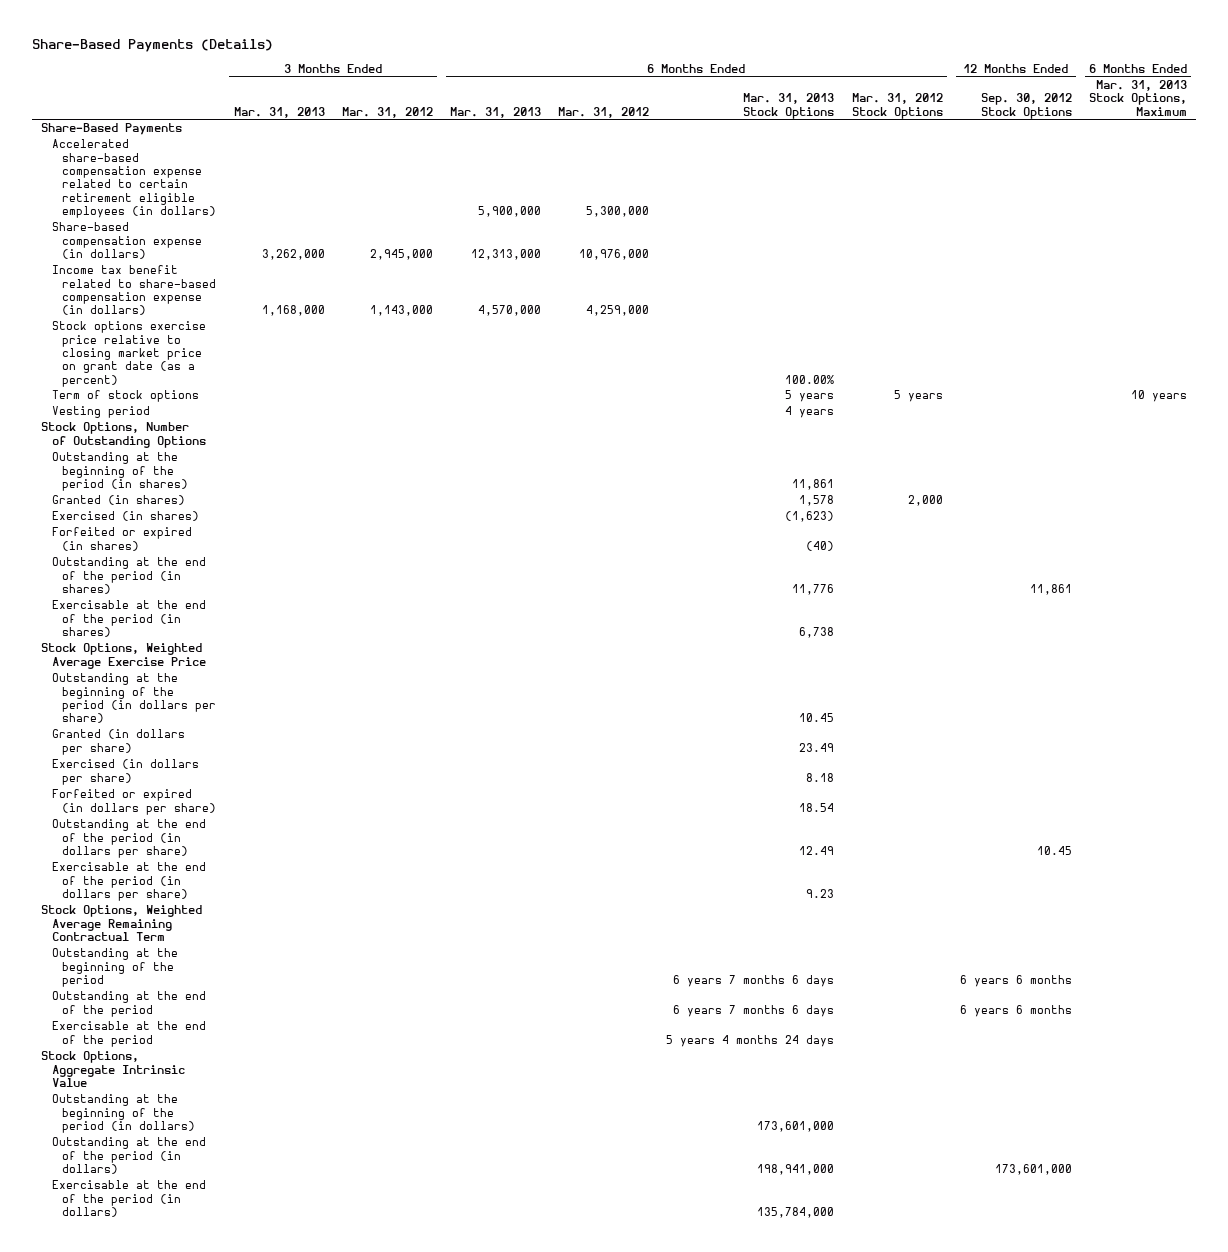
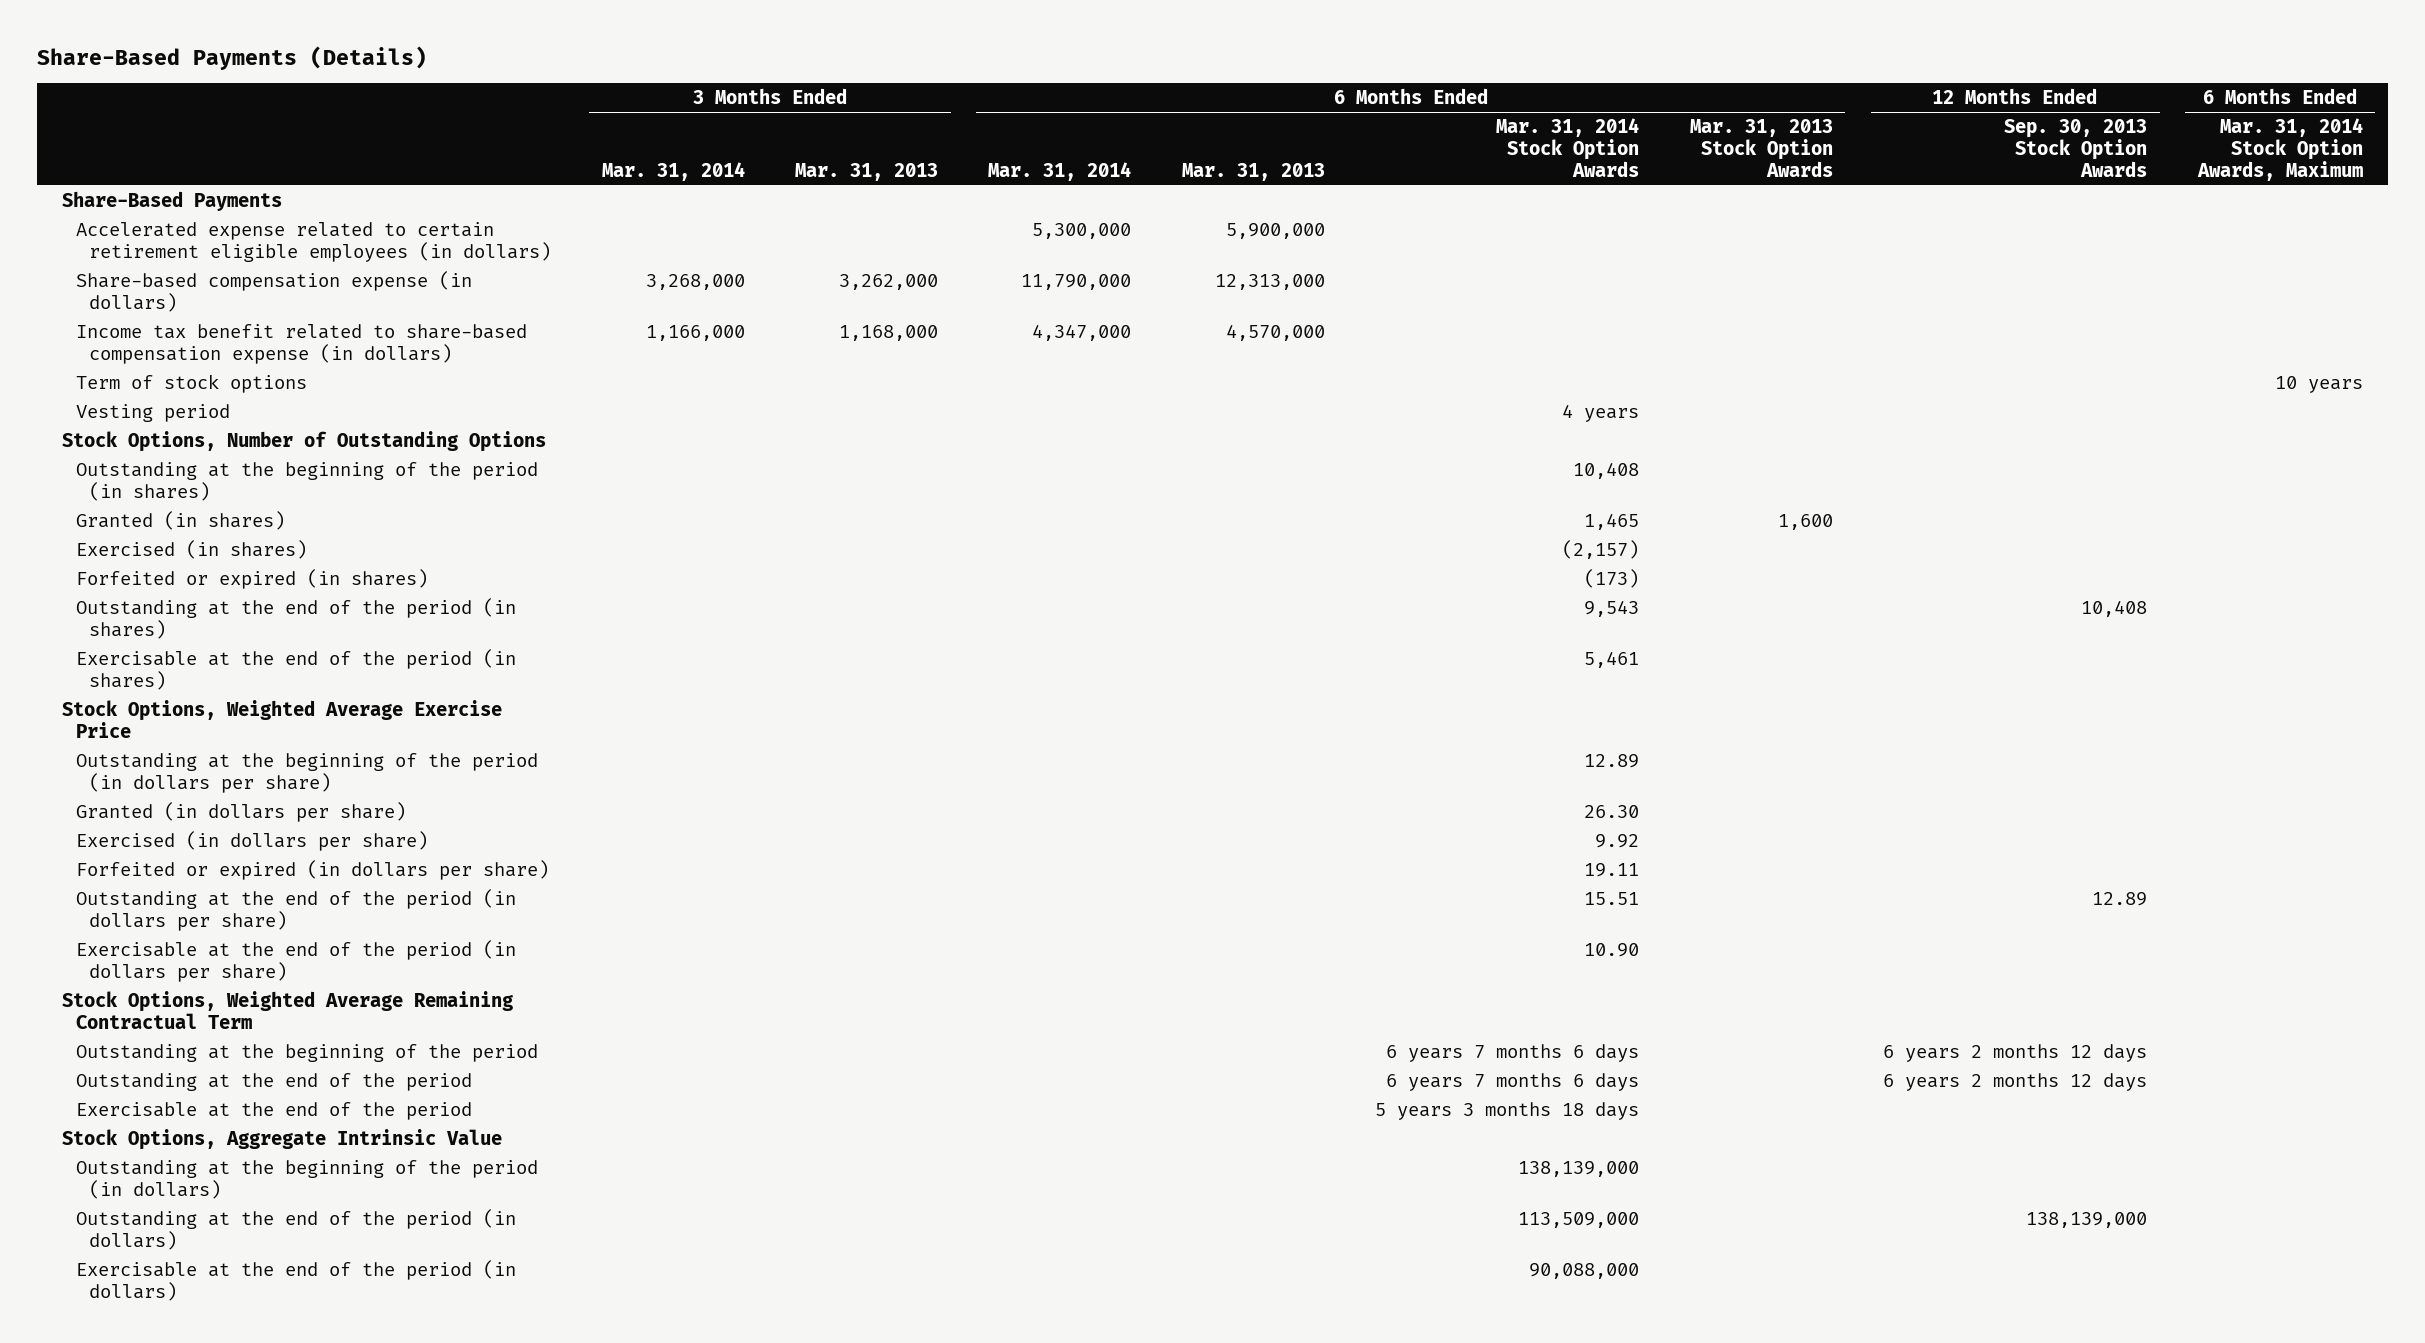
- | 3 Months Ended Mar. 31, 2013 | 3 Months Ended Mar. 31, 2012 | 6 Months Ended Mar. 31, 2013 | 6 Months Ended Mar. 31, 2012 | 6 Months Ended Mar. 31, 2013 Stock Options | 6 Months Ended Mar. 31, 2012 Stock Options | 12 Months Ended Sep. 30, 2012 Stock Options | 6 Months Ended Mar. 31, 2013 Stock Options, Maximum
+ | 3 Months Ended Mar. 31, 2014 | 3 Months Ended Mar. 31, 2013 | 6 Months Ended Mar. 31, 2014 | 6 Months Ended Mar. 31, 2013 | 6 Months Ended Mar. 31, 2014 Stock Option Awards | 6 Months Ended Mar. 31, 2013 Stock Option Awards | 12 Months Ended Sep. 30, 2013 Stock Option Awards | 6 Months Ended Mar. 31, 2014 Stock Option Awards, Maximum
- Accelerated share-based compensation expense related to certain retirement eligible employees (in dollars) | | | 5,900,000 | 5,300,000 | | | |
+ Accelerated expense related to certain retirement eligible employees (in dollars) | | | 5,300,000 | 5,900,000 | | | |
- Stock options exercise price relative to closing market price on grant date (as a percent) | | | | | 100.00% | | |

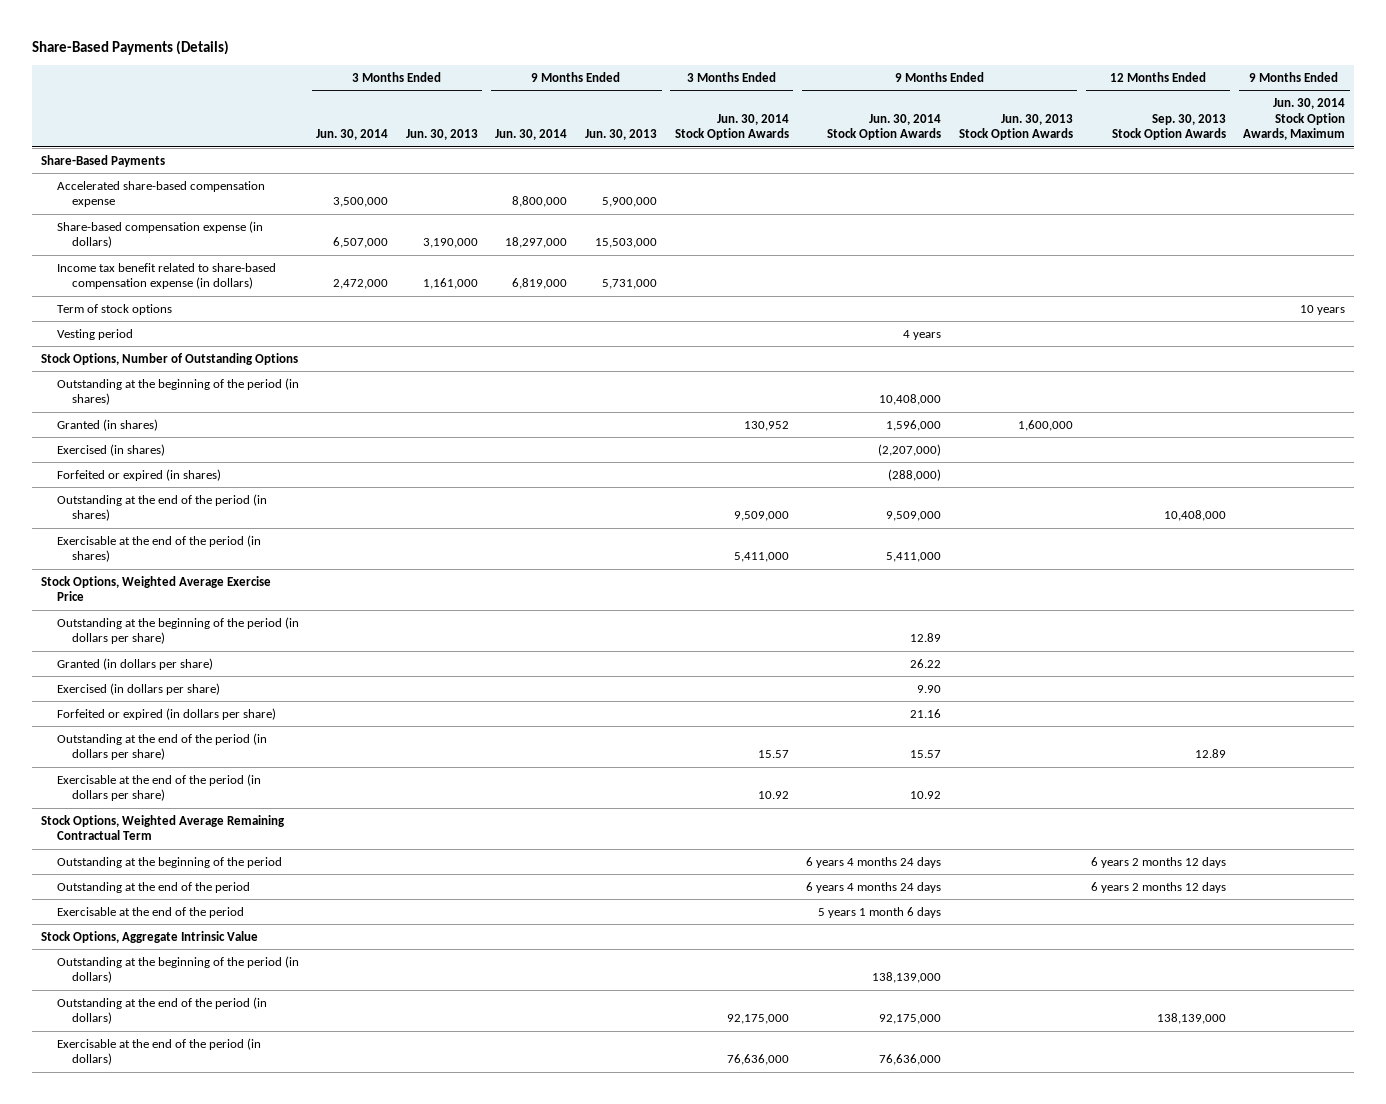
- | 3 Months Ended Mar. 31, 2014 | 3 Months Ended Mar. 31, 2013 | 6 Months Ended Mar. 31, 2014 | 6 Months Ended Mar. 31, 2013 | 6 Months Ended Mar. 31, 2014 Stock Option Awards | 6 Months Ended Mar. 31, 2013 Stock Option Awards | 12 Months Ended Sep. 30, 2013 Stock Option Awards | 6 Months Ended Mar. 31, 2014 Stock Option Awards, Maximum
+ | 3 Months Ended Jun. 30, 2014 | 3 Months Ended Jun. 30, 2013 | 9 Months Ended Jun. 30, 2014 | 9 Months Ended Jun. 30, 2013 | 3 Months Ended Jun. 30, 2014 Stock Option Awards | 9 Months Ended Jun. 30, 2014 Stock Option Awards | 9 Months Ended Jun. 30, 2013 Stock Option Awards | 12 Months Ended Sep. 30, 2013 Stock Option Awards | 9 Months Ended Jun. 30, 2014 Stock Option Awards, Maximum
- Accelerated expense related to certain retirement eligible employees (in dollars) | | | 5,300,000 | 5,900,000 | | | |
+ Accelerated share-based compensation expense | 3,500,000 | | 8,800,000 | 5,900,000 | | | | |
- Outstanding at the end of the period (in shares) | | | | | 9,543 | | 10,408 |
+ Outstanding at the end of the period (in shares) | | | | | 9,509,000 | 9,509,000 | | 10,408,000 |

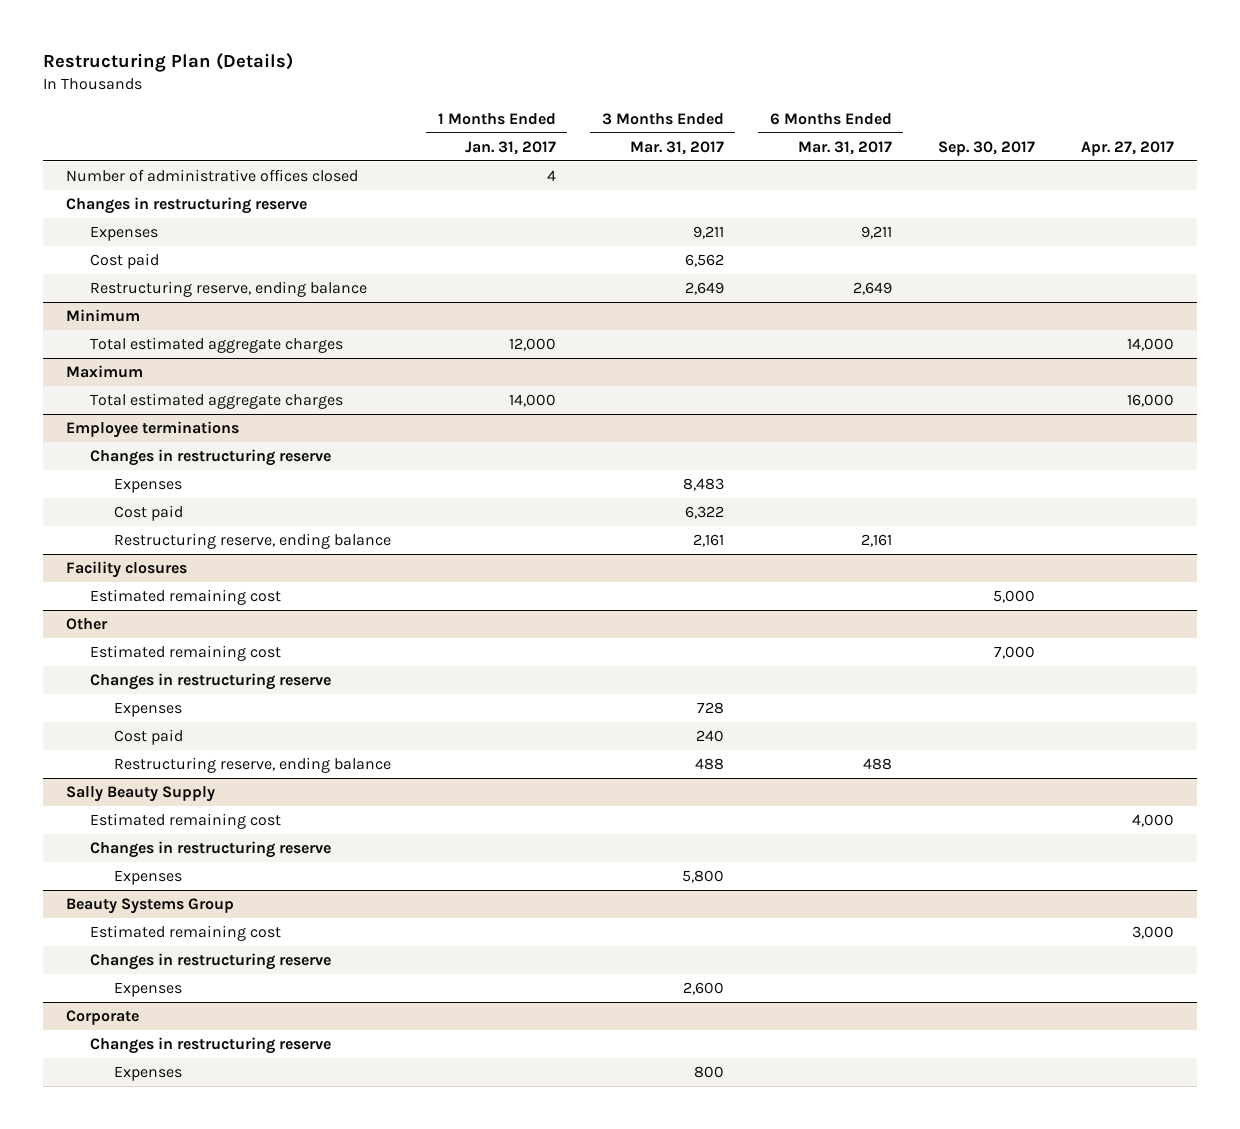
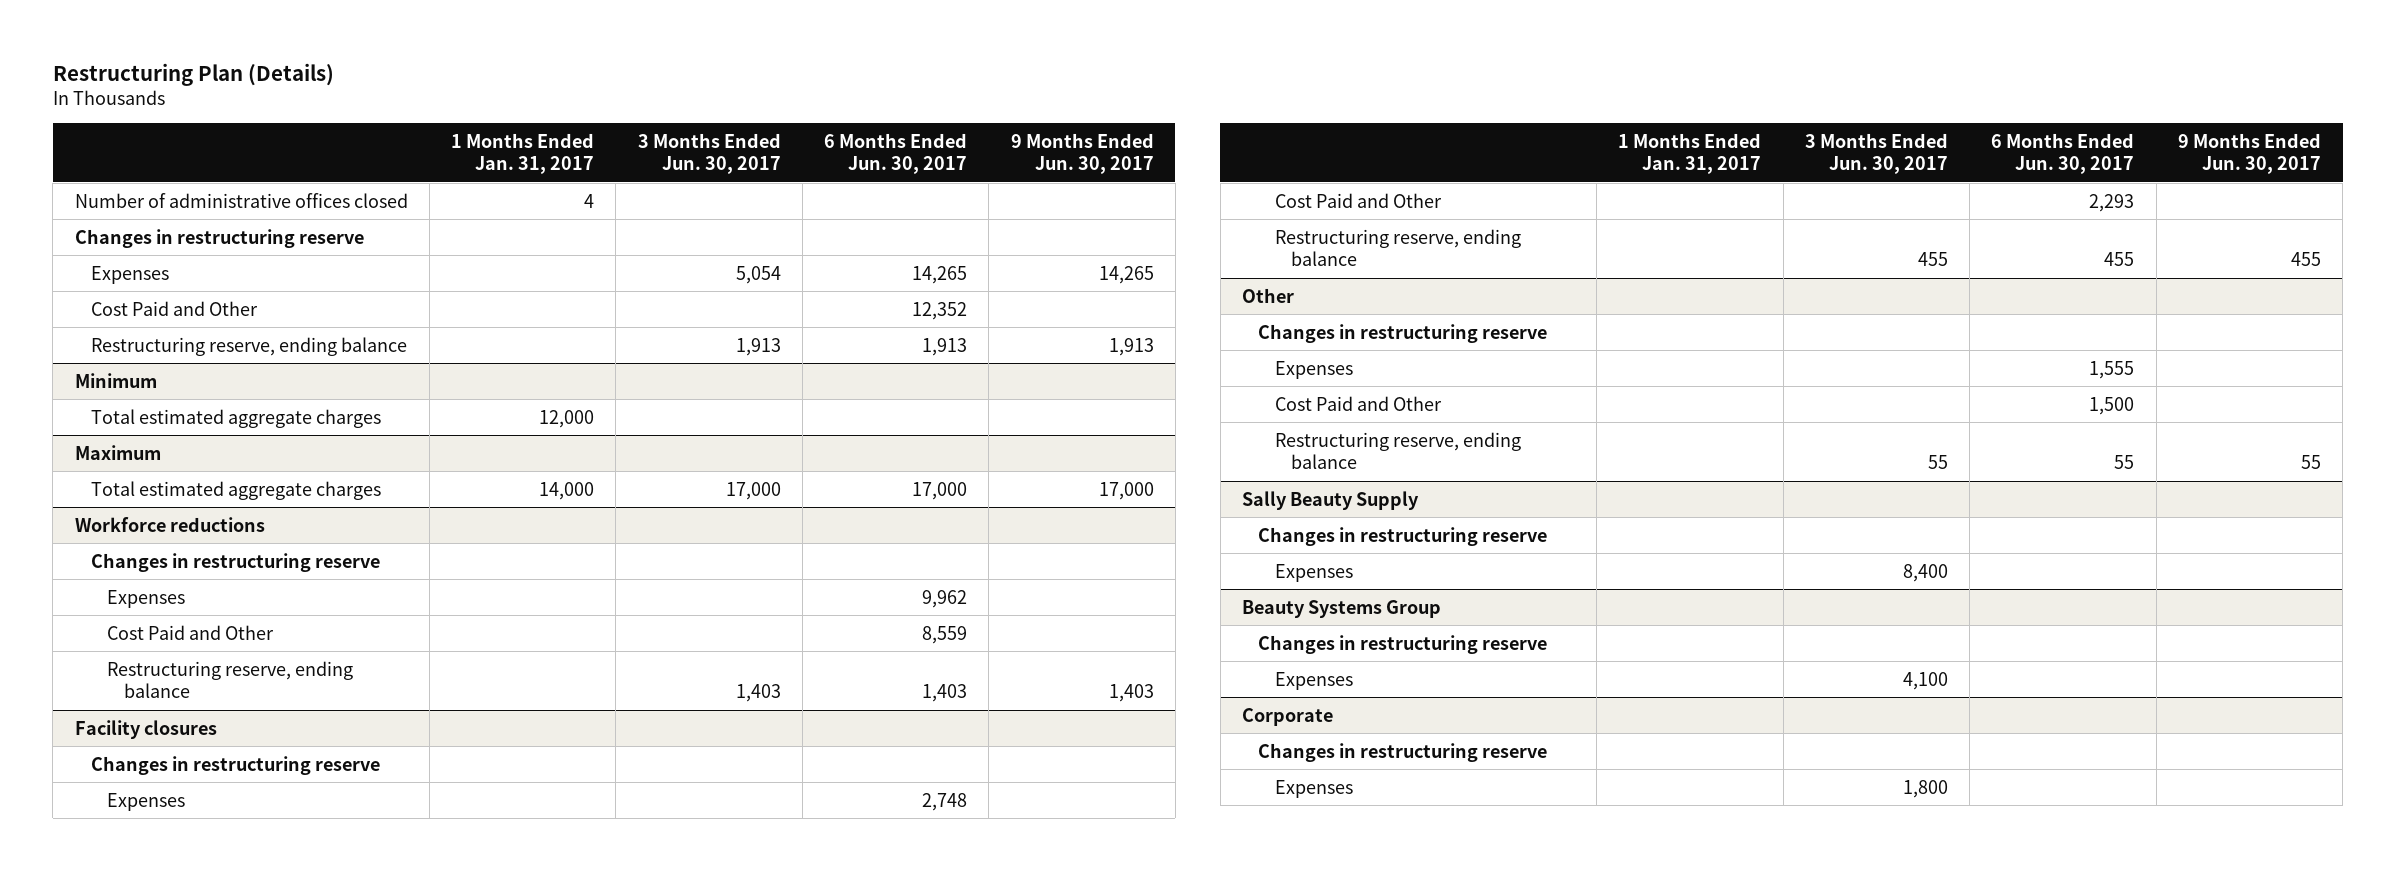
- | 1 Months Ended Jan. 31, 2017 | 3 Months Ended Mar. 31, 2017 | 6 Months Ended Mar. 31, 2017 | Sep. 30, 2017 | Apr. 27, 2017
+ | 1 Months Ended Jan. 31, 2017 | 3 Months Ended Jun. 30, 2017 | 6 Months Ended Jun. 30, 2017 | 9 Months Ended Jun. 30, 2017
- Cost paid | | 6,562 | | |
+ Cost Paid and Other | | | 12,352 |
- Employee terminations
+ Workforce reductions
- Cost paid | | 6,322 | | |
+ Cost Paid and Other | | | 8,559 |
@ Facility closures
- Estimated remaining cost | | | | 5,000 |
+ Changes in restructuring reserve
+ Expenses | | | 2,748 |
+ Cost Paid and Other | | | 2,293 |
+ Restructuring reserve, ending balance | | 455 | 455 | 455
@ Other
- Estimated remaining cost | | | | 7,000 |
- Cost paid | | 240 | | |
+ Cost Paid and Other | | | 1,500 |
@ Sally Beauty Supply
- Estimated remaining cost | | | | | 4,000
@ Beauty Systems Group
- Estimated remaining cost | | | | | 3,000

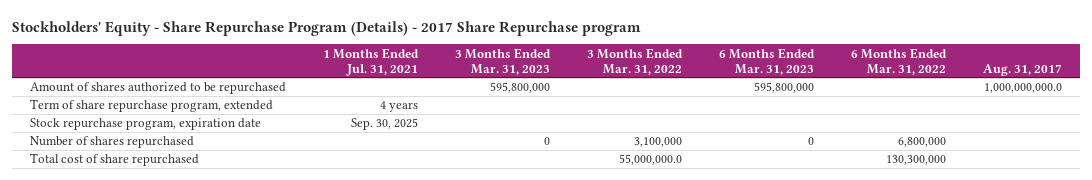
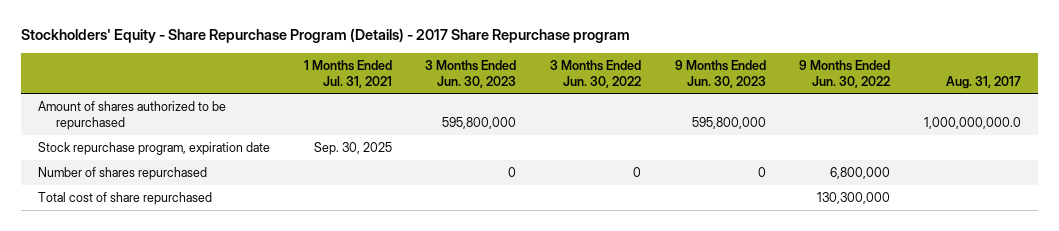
- | 1 Months Ended Jul. 31, 2021 | 3 Months Ended Mar. 31, 2023 | 3 Months Ended Mar. 31, 2022 | 6 Months Ended Mar. 31, 2023 | 6 Months Ended Mar. 31, 2022 | Aug. 31, 2017
+ | 1 Months Ended Jul. 31, 2021 | 3 Months Ended Jun. 30, 2023 | 3 Months Ended Jun. 30, 2022 | 9 Months Ended Jun. 30, 2023 | 9 Months Ended Jun. 30, 2022 | Aug. 31, 2017
- Term of share repurchase program, extended | 4 years | | | | |

